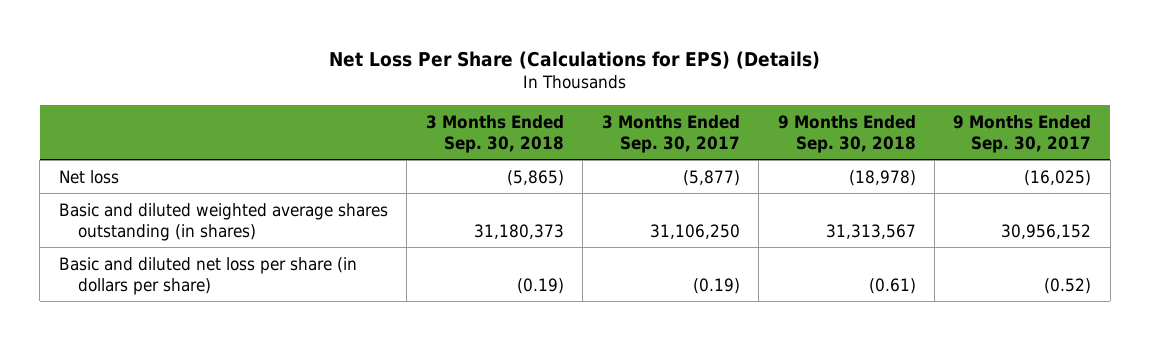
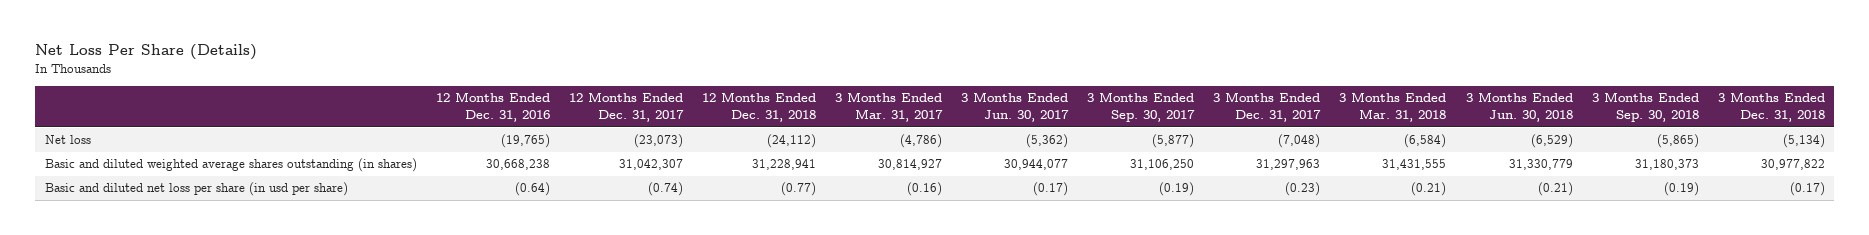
- Net Loss Per Share (Calculations for EPS) (Details)
+ Net Loss Per Share (Details)
- | 3 Months Ended Sep. 30, 2018 | 3 Months Ended Sep. 30, 2017 | 9 Months Ended Sep. 30, 2018 | 9 Months Ended Sep. 30, 2017
+ | 12 Months Ended Dec. 31, 2016 | 12 Months Ended Dec. 31, 2017 | 12 Months Ended Dec. 31, 2018 | 3 Months Ended Mar. 31, 2017 | 3 Months Ended Jun. 30, 2017 | 3 Months Ended Sep. 30, 2017 | 3 Months Ended Dec. 31, 2017 | 3 Months Ended Mar. 31, 2018 | 3 Months Ended Jun. 30, 2018 | 3 Months Ended Sep. 30, 2018 | 3 Months Ended Dec. 31, 2018
- Basic and diluted net loss per share (in dollars per share) | (0.19) | (0.19) | (0.61) | (0.52)
+ Basic and diluted net loss per share (in usd per share) | (0.64) | (0.74) | (0.77) | (0.16) | (0.17) | (0.19) | (0.23) | (0.21) | (0.21) | (0.19) | (0.17)

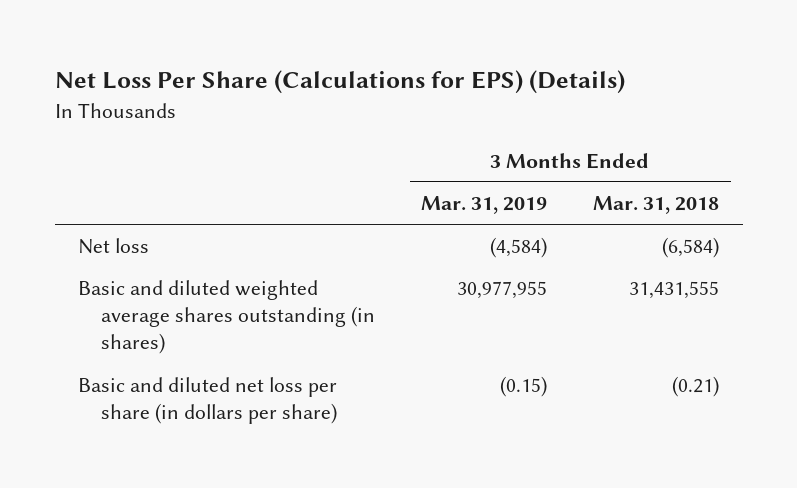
- Net Loss Per Share (Details)
+ Net Loss Per Share (Calculations for EPS) (Details)
- | 12 Months Ended Dec. 31, 2016 | 12 Months Ended Dec. 31, 2017 | 12 Months Ended Dec. 31, 2018 | 3 Months Ended Mar. 31, 2017 | 3 Months Ended Jun. 30, 2017 | 3 Months Ended Sep. 30, 2017 | 3 Months Ended Dec. 31, 2017 | 3 Months Ended Mar. 31, 2018 | 3 Months Ended Jun. 30, 2018 | 3 Months Ended Sep. 30, 2018 | 3 Months Ended Dec. 31, 2018
+ | 3 Months Ended Mar. 31, 2019 | 3 Months Ended Mar. 31, 2018
- Basic and diluted net loss per share (in usd per share) | (0.64) | (0.74) | (0.77) | (0.16) | (0.17) | (0.19) | (0.23) | (0.21) | (0.21) | (0.19) | (0.17)
+ Basic and diluted net loss per share (in dollars per share) | (0.15) | (0.21)

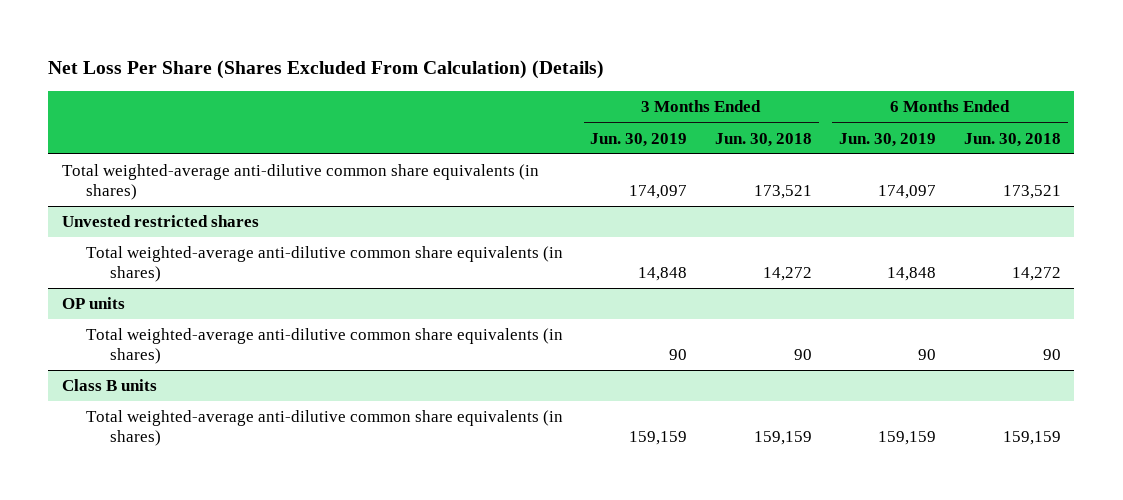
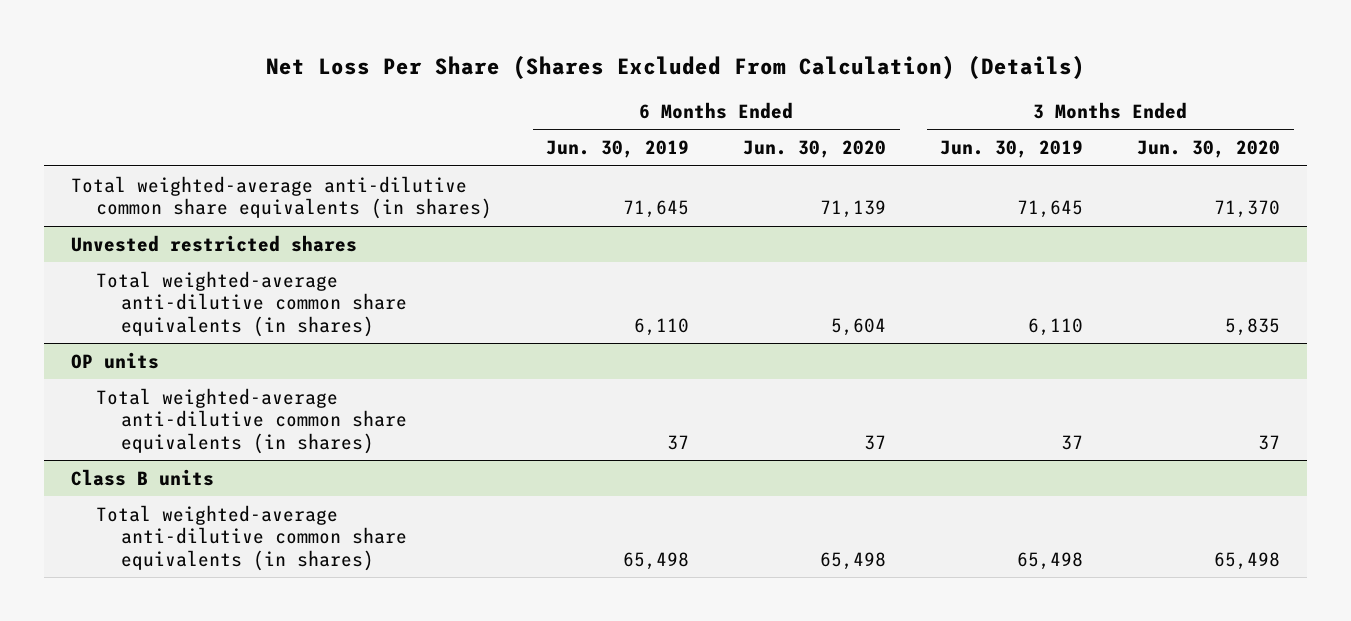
- | 3 Months Ended Jun. 30, 2019 | 3 Months Ended Jun. 30, 2018 | 6 Months Ended Jun. 30, 2019 | 6 Months Ended Jun. 30, 2018
+ | 6 Months Ended Jun. 30, 2019 | 6 Months Ended Jun. 30, 2020 | 3 Months Ended Jun. 30, 2019 | 3 Months Ended Jun. 30, 2020
- Total weighted-average anti-dilutive common share equivalents (in shares) | 174,097 | 173,521 | 174,097 | 173,521
+ Total weighted-average anti-dilutive common share equivalents (in shares) | 71,645 | 71,139 | 71,645 | 71,370
@ Unvested restricted shares
- Total weighted-average anti-dilutive common share equivalents (in shares) | 14,848 | 14,272 | 14,848 | 14,272
+ Total weighted-average anti-dilutive common share equivalents (in shares) | 6,110 | 5,604 | 6,110 | 5,835
@ OP units
- Total weighted-average anti-dilutive common share equivalents (in shares) | 90 | 90 | 90 | 90
+ Total weighted-average anti-dilutive common share equivalents (in shares) | 37 | 37 | 37 | 37
@ Class B units
- Total weighted-average anti-dilutive common share equivalents (in shares) | 159,159 | 159,159 | 159,159 | 159,159
+ Total weighted-average anti-dilutive common share equivalents (in shares) | 65,498 | 65,498 | 65,498 | 65,498

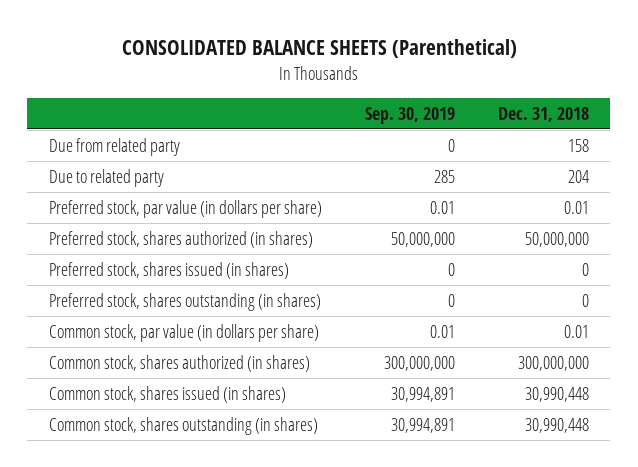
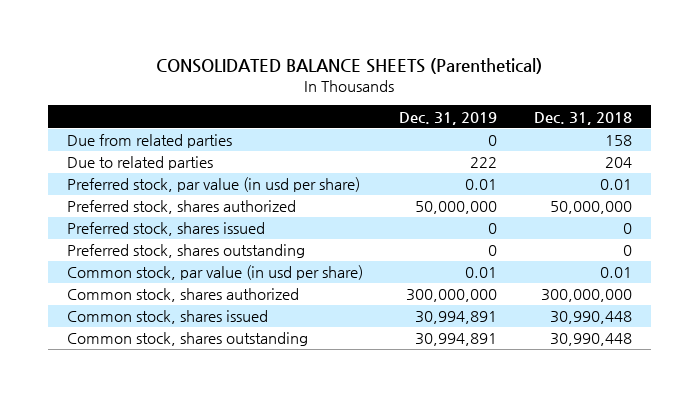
- | Sep. 30, 2019 | Dec. 31, 2018
+ | Dec. 31, 2019 | Dec. 31, 2018
- Due from related party | 0 | 158
- Due to related party | 285 | 204
- Preferred stock, par value (in dollars per share) | 0.01 | 0.01
- Preferred stock, shares authorized (in shares) | 50,000,000 | 50,000,000
- Preferred stock, shares issued (in shares) | 0 | 0
- Preferred stock, shares outstanding (in shares) | 0 | 0
- Common stock, par value (in dollars per share) | 0.01 | 0.01
- Common stock, shares authorized (in shares) | 300,000,000 | 300,000,000
- Common stock, shares issued (in shares) | 30,994,891 | 30,990,448
- Common stock, shares outstanding (in shares) | 30,994,891 | 30,990,448
+ Due from related parties | 0 | 158
+ Due to related parties | 222 | 204
+ Preferred stock, par value (in usd per share) | 0.01 | 0.01
+ Preferred stock, shares authorized | 50,000,000 | 50,000,000
+ Preferred stock, shares issued | 0 | 0
+ Preferred stock, shares outstanding | 0 | 0
+ Common stock, par value (in usd per share) | 0.01 | 0.01
+ Common stock, shares authorized | 300,000,000 | 300,000,000
+ Common stock, shares issued | 30,994,891 | 30,990,448
+ Common stock, shares outstanding | 30,994,891 | 30,990,448

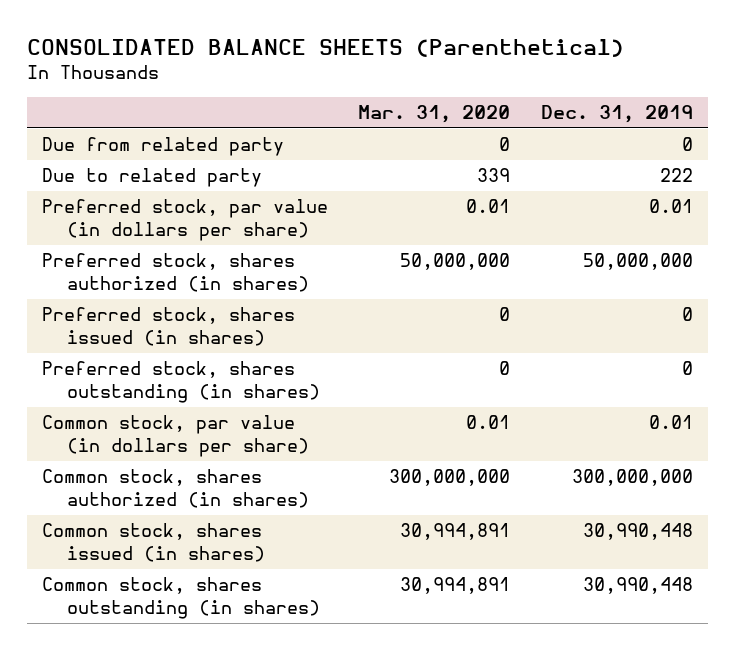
- | Dec. 31, 2019 | Dec. 31, 2018
+ | Mar. 31, 2020 | Dec. 31, 2019
- Due from related parties | 0 | 158
- Due to related parties | 222 | 204
- Preferred stock, par value (in usd per share) | 0.01 | 0.01
- Preferred stock, shares authorized | 50,000,000 | 50,000,000
- Preferred stock, shares issued | 0 | 0
- Preferred stock, shares outstanding | 0 | 0
- Common stock, par value (in usd per share) | 0.01 | 0.01
- Common stock, shares authorized | 300,000,000 | 300,000,000
- Common stock, shares issued | 30,994,891 | 30,990,448
- Common stock, shares outstanding | 30,994,891 | 30,990,448
+ Due from related party | 0 | 0
+ Due to related party | 339 | 222
+ Preferred stock, par value (in dollars per share) | 0.01 | 0.01
+ Preferred stock, shares authorized (in shares) | 50,000,000 | 50,000,000
+ Preferred stock, shares issued (in shares) | 0 | 0
+ Preferred stock, shares outstanding (in shares) | 0 | 0
+ Common stock, par value (in dollars per share) | 0.01 | 0.01
+ Common stock, shares authorized (in shares) | 300,000,000 | 300,000,000
+ Common stock, shares issued (in shares) | 30,994,891 | 30,990,448
+ Common stock, shares outstanding (in shares) | 30,994,891 | 30,990,448

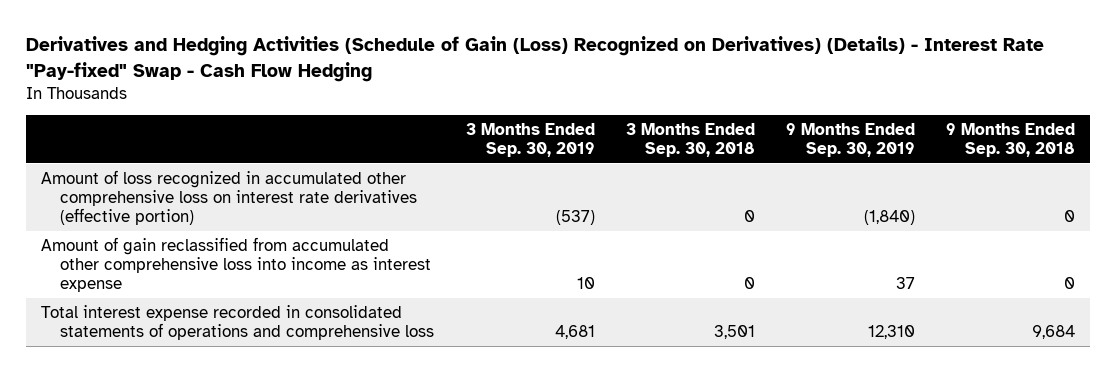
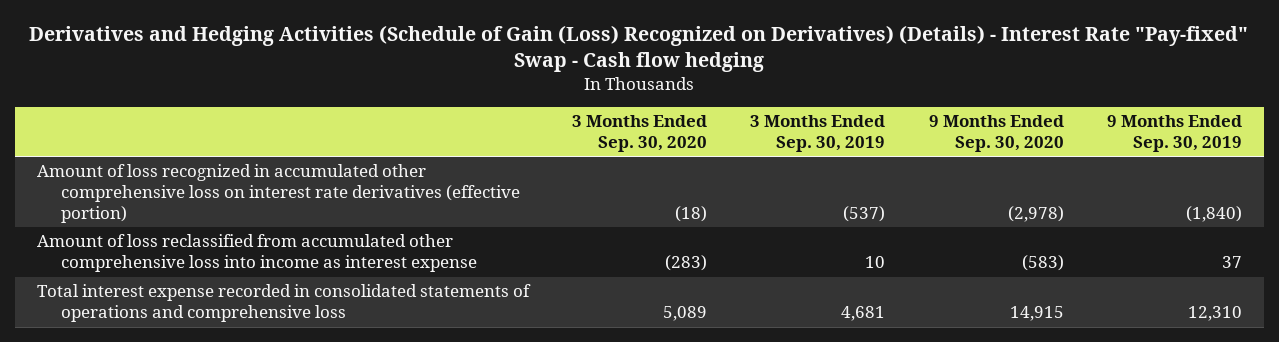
- Derivatives and Hedging Activities (Schedule of Gain (Loss) Recognized on Derivatives) (Details) - Interest Rate "Pay-fixed" Swap - Cash Flow Hedging
+ Derivatives and Hedging Activities (Schedule of Gain (Loss) Recognized on Derivatives) (Details) - Interest Rate "Pay-fixed" Swap - Cash flow hedging
- | 3 Months Ended Sep. 30, 2019 | 3 Months Ended Sep. 30, 2018 | 9 Months Ended Sep. 30, 2019 | 9 Months Ended Sep. 30, 2018
+ | 3 Months Ended Sep. 30, 2020 | 3 Months Ended Sep. 30, 2019 | 9 Months Ended Sep. 30, 2020 | 9 Months Ended Sep. 30, 2019
- Amount of gain reclassified from accumulated other comprehensive loss into income as interest expense | 10 | 0 | 37 | 0
+ Amount of loss reclassified from accumulated other comprehensive loss into income as interest expense | (283) | 10 | (583) | 37

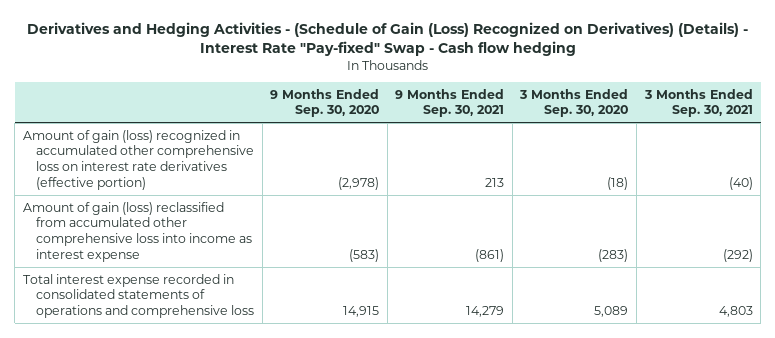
- Derivatives and Hedging Activities (Schedule of Gain (Loss) Recognized on Derivatives) (Details) - Interest Rate "Pay-fixed" Swap - Cash flow hedging
+ Derivatives and Hedging Activities - (Schedule of Gain (Loss) Recognized on Derivatives) (Details) - Interest Rate "Pay-fixed" Swap - Cash flow hedging
- | 3 Months Ended Sep. 30, 2020 | 3 Months Ended Sep. 30, 2019 | 9 Months Ended Sep. 30, 2020 | 9 Months Ended Sep. 30, 2019
+ | 9 Months Ended Sep. 30, 2020 | 9 Months Ended Sep. 30, 2021 | 3 Months Ended Sep. 30, 2020 | 3 Months Ended Sep. 30, 2021
- Amount of loss recognized in accumulated other comprehensive loss on interest rate derivatives (effective portion) | (18) | (537) | (2,978) | (1,840)
- Amount of loss reclassified from accumulated other comprehensive loss into income as interest expense | (283) | 10 | (583) | 37
+ Amount of gain (loss) recognized in accumulated other comprehensive loss on interest rate derivatives (effective portion) | (2,978) | 213 | (18) | (40)
+ Amount of gain (loss) reclassified from accumulated other comprehensive loss into income as interest expense | (583) | (861) | (283) | (292)

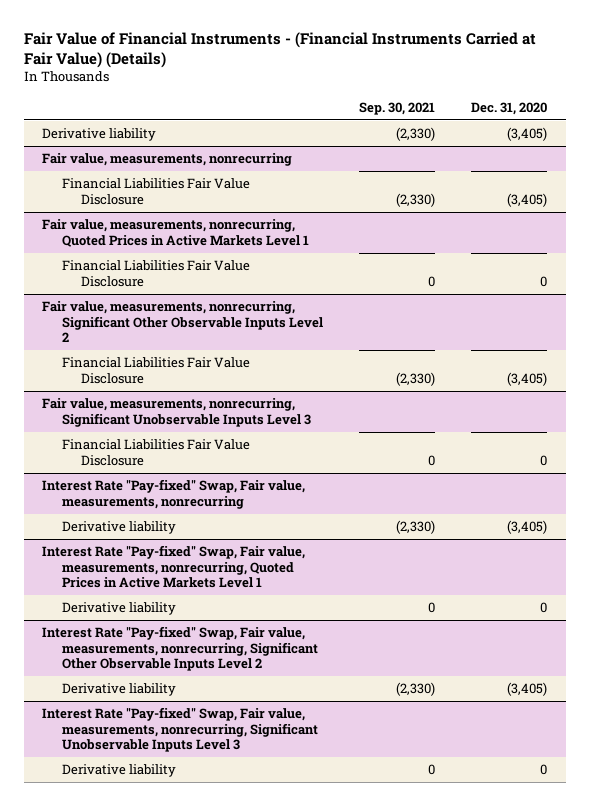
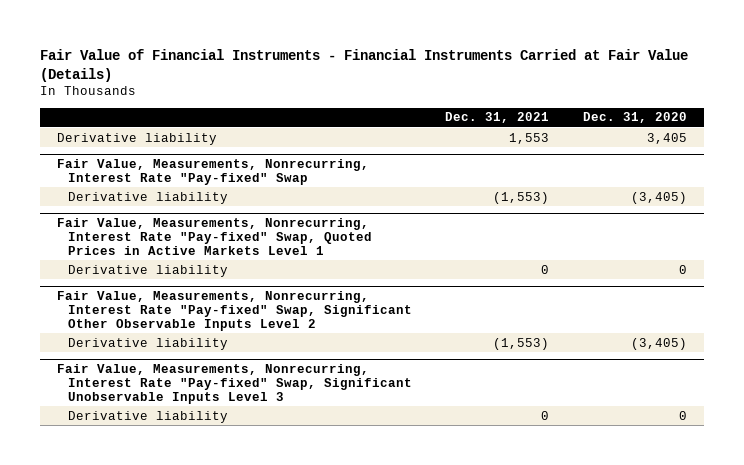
- Fair Value of Financial Instruments - (Financial Instruments Carried at Fair Value) (Details)
+ Fair Value of Financial Instruments - Financial Instruments Carried at Fair Value (Details)
- | Sep. 30, 2021 | Dec. 31, 2020
+ | Dec. 31, 2021 | Dec. 31, 2020
- Derivative liability | (2,330) | (3,405)
- Fair value, measurements, nonrecurring
- Financial Liabilities Fair Value Disclosure | (2,330) | (3,405)
- Fair value, measurements, nonrecurring, Quoted Prices in Active Markets Level 1
- Financial Liabilities Fair Value Disclosure | 0 | 0
- Fair value, measurements, nonrecurring, Significant Other Observable Inputs Level 2
- Financial Liabilities Fair Value Disclosure | (2,330) | (3,405)
- Fair value, measurements, nonrecurring, Significant Unobservable Inputs Level 3
- Financial Liabilities Fair Value Disclosure | 0 | 0
- Interest Rate "Pay-fixed" Swap, Fair value, measurements, nonrecurring
+ Derivative liability | 1,553 | 3,405
+ Fair Value, Measurements, Nonrecurring, Interest Rate "Pay-fixed" Swap
- Interest Rate "Pay-fixed" Swap, Fair value, measurements, nonrecurring, Quoted Prices in Active Markets Level 1
+ Fair Value, Measurements, Nonrecurring, Interest Rate "Pay-fixed" Swap, Quoted Prices in Active Markets Level 1
- Interest Rate "Pay-fixed" Swap, Fair value, measurements, nonrecurring, Significant Other Observable Inputs Level 2
+ Fair Value, Measurements, Nonrecurring, Interest Rate "Pay-fixed" Swap, Significant Other Observable Inputs Level 2
- Interest Rate "Pay-fixed" Swap, Fair value, measurements, nonrecurring, Significant Unobservable Inputs Level 3
+ Fair Value, Measurements, Nonrecurring, Interest Rate "Pay-fixed" Swap, Significant Unobservable Inputs Level 3

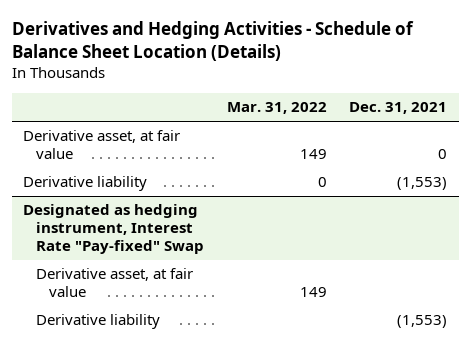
- Fair Value of Financial Instruments - Financial Instruments Carried at Fair Value (Details)
+ Derivatives and Hedging Activities - Schedule of Balance Sheet Location (Details)
- | Dec. 31, 2021 | Dec. 31, 2020
+ | Mar. 31, 2022 | Dec. 31, 2021
- Derivative liability | 1,553 | 3,405
- Fair Value, Measurements, Nonrecurring, Interest Rate "Pay-fixed" Swap
+ Derivative asset, at fair value | 149 | 0
- Fair Value, Measurements, Nonrecurring, Interest Rate "Pay-fixed" Swap, Quoted Prices in Active Markets Level 1
- Derivative liability | 0 | 0
- Fair Value, Measurements, Nonrecurring, Interest Rate "Pay-fixed" Swap, Significant Other Observable Inputs Level 2
+ Designated as hedging instrument, Interest Rate "Pay-fixed" Swap
+ Derivative asset, at fair value | 149 |
- Fair Value, Measurements, Nonrecurring, Interest Rate "Pay-fixed" Swap, Significant Unobservable Inputs Level 3
- Derivative liability | 0 | 0

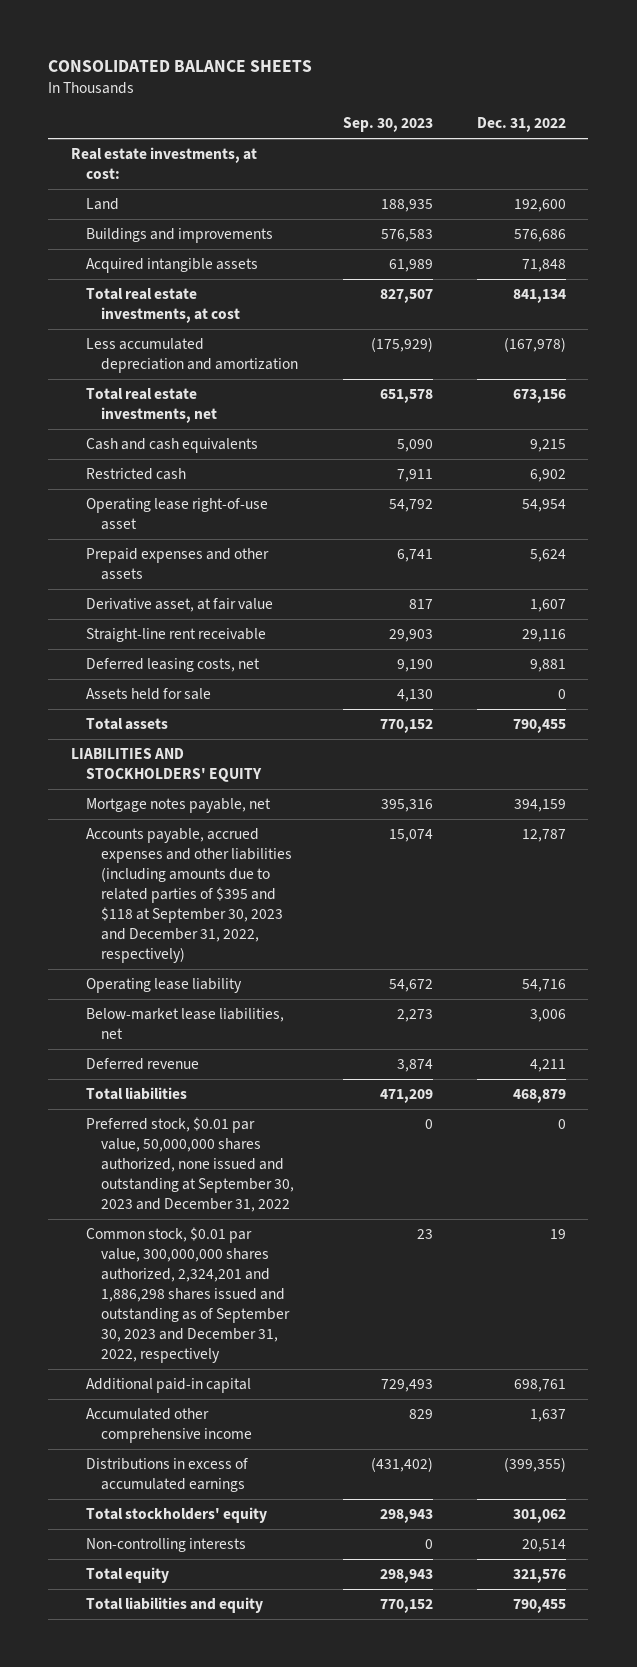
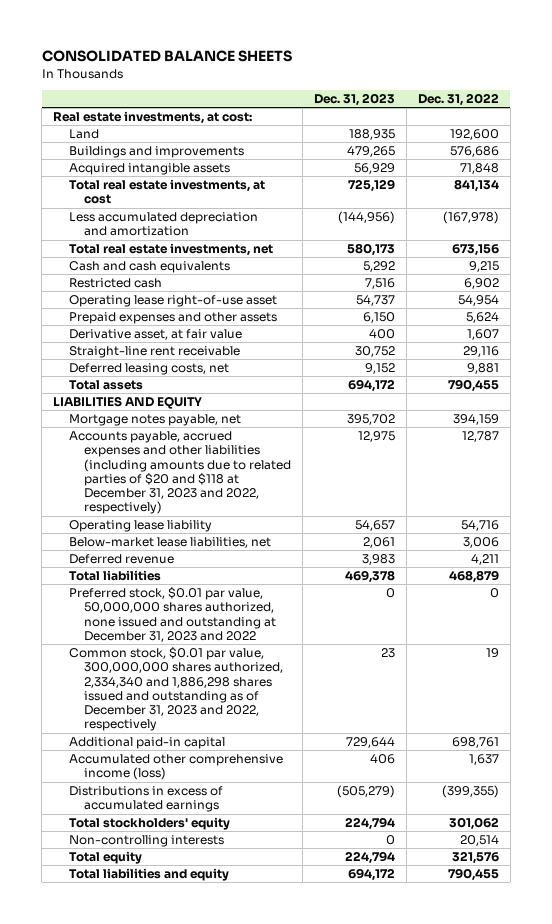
- | Sep. 30, 2023 | Dec. 31, 2022
+ | Dec. 31, 2023 | Dec. 31, 2022
- Assets held for sale | 4,130 | 0
- LIABILITIES AND STOCKHOLDERS' EQUITY
+ LIABILITIES AND EQUITY
- Accounts payable, accrued expenses and other liabilities (including amounts due to related parties of $395 and $118 at September 30, 2023 and December 31, 2022, respectively) | 15,074 | 12,787
+ Accounts payable, accrued expenses and other liabilities (including amounts due to related parties of $20 and $118 at December 31, 2023 and 2022, respectively) | 12,975 | 12,787
- Preferred stock, $0.01 par value, 50,000,000 shares authorized, none issued and outstanding at September 30, 2023 and December 31, 2022 | 0 | 0
- Common stock, $0.01 par value, 300,000,000 shares authorized, 2,324,201 and 1,886,298 shares issued and outstanding as of September 30, 2023 and December 31, 2022, respectively | 23 | 19
+ Preferred stock, $0.01 par value, 50,000,000 shares authorized, none issued and outstanding at December 31, 2023 and 2022 | 0 | 0
+ Common stock, $0.01 par value, 300,000,000 shares authorized, 2,334,340 and 1,886,298 shares issued and outstanding as of December 31, 2023 and 2022, respectively | 23 | 19
- Accumulated other comprehensive income | 829 | 1,637
+ Accumulated other comprehensive income (loss) | 406 | 1,637

